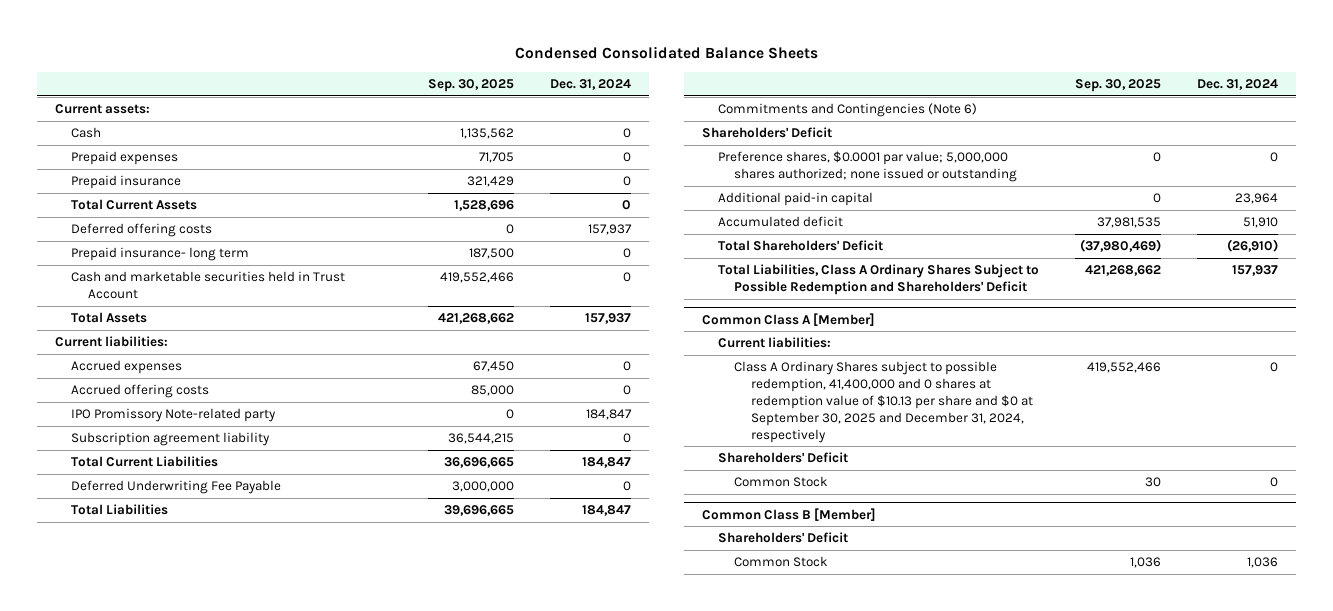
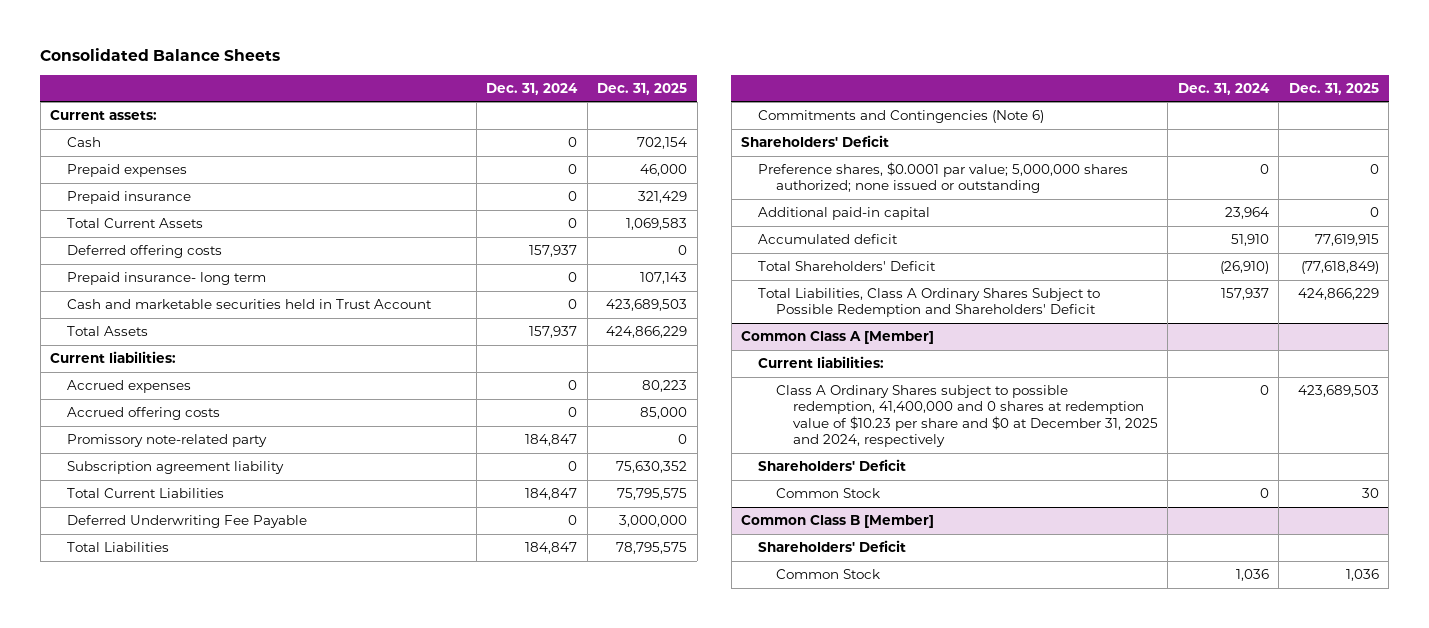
- Condensed Consolidated Balance Sheets
+ Consolidated Balance Sheets
- | Sep. 30, 2025 | Dec. 31, 2024
+ | Dec. 31, 2024 | Dec. 31, 2025
- IPO Promissory Note-related party | 0 | 184,847
+ Promissory note-related party | 184,847 | 0
@ Common Class A [Member]
- Class A Ordinary Shares subject to possible redemption, 41,400,000 and 0 shares at redemption value of $10.13 per share and $0 at September 30, 2025 and December 31, 2024, respectively | 419,552,466 | 0
+ Class A Ordinary Shares subject to possible redemption, 41,400,000 and 0 shares at redemption value of $10.23 per share and $0 at December 31, 2025 and 2024, respectively | 0 | 423,689,503

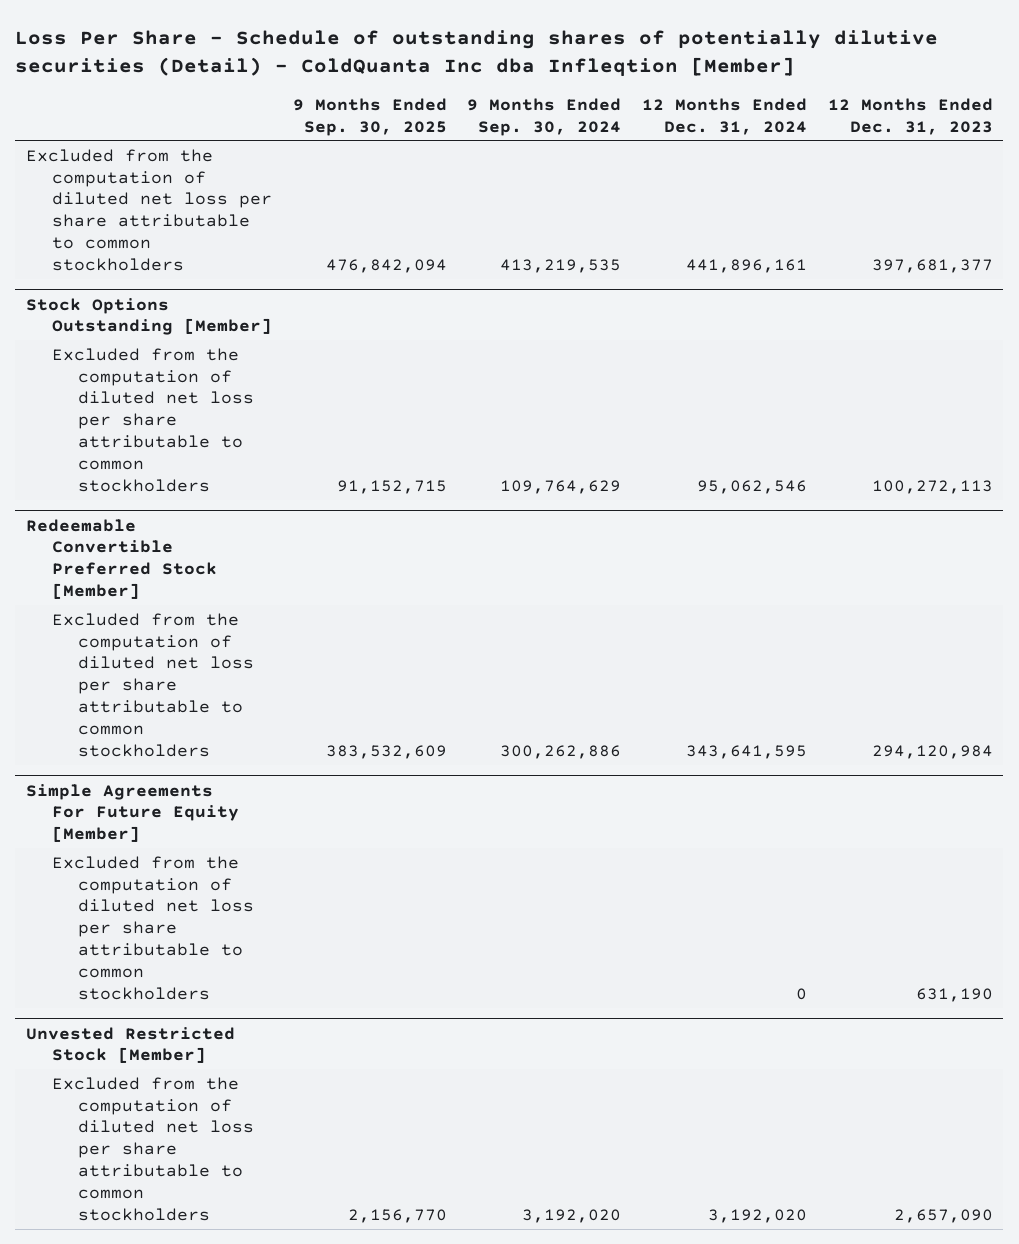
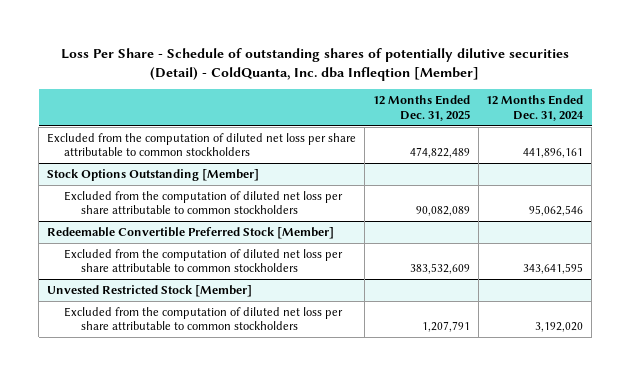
- Loss Per Share - Schedule of outstanding shares of potentially dilutive securities (Detail) - ColdQuanta Inc dba Infleqtion [Member]
+ Loss Per Share - Schedule of outstanding shares of potentially dilutive securities (Detail) - ColdQuanta, Inc. dba Infleqtion [Member]
- | 9 Months Ended Sep. 30, 2025 | 9 Months Ended Sep. 30, 2024 | 12 Months Ended Dec. 31, 2024 | 12 Months Ended Dec. 31, 2023
+ | 12 Months Ended Dec. 31, 2025 | 12 Months Ended Dec. 31, 2024
- Simple Agreements For Future Equity [Member]
- Excluded from the computation of diluted net loss per share attributable to common stockholders | | | 0 | 631,190

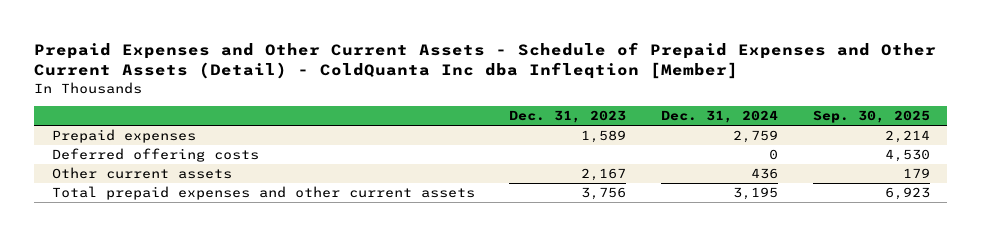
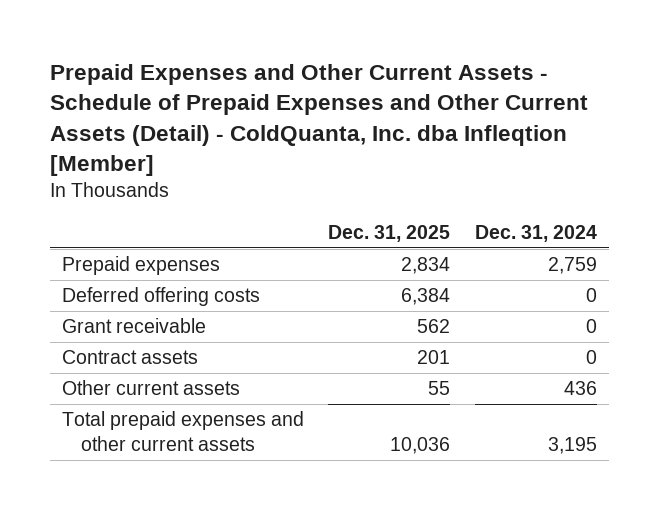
- Prepaid Expenses and Other Current Assets - Schedule of Prepaid Expenses and Other Current Assets (Detail) - ColdQuanta Inc dba Infleqtion [Member]
+ Prepaid Expenses and Other Current Assets - Schedule of Prepaid Expenses and Other Current Assets (Detail) - ColdQuanta, Inc. dba Infleqtion [Member]
- | Dec. 31, 2023 | Dec. 31, 2024 | Sep. 30, 2025
+ | Dec. 31, 2025 | Dec. 31, 2024
+ Grant receivable | 562 | 0
+ Contract assets | 201 | 0

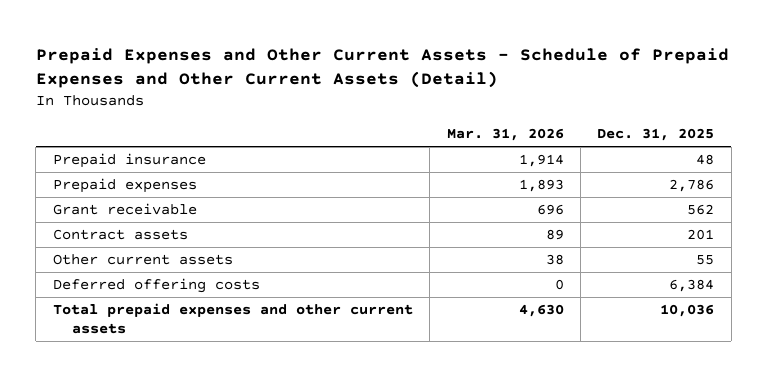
- Prepaid Expenses and Other Current Assets - Schedule of Prepaid Expenses and Other Current Assets (Detail) - ColdQuanta, Inc. dba Infleqtion [Member]
+ Prepaid Expenses and Other Current Assets - Schedule of Prepaid Expenses and Other Current Assets (Detail)
- | Dec. 31, 2025 | Dec. 31, 2024
+ | Mar. 31, 2026 | Dec. 31, 2025
- Prepaid expenses | 2,834 | 2,759
+ Prepaid insurance | 1,914 | 48
+ Prepaid expenses | 1,893 | 2,786
moved down: Deferred offering costs | 0 | 6,384

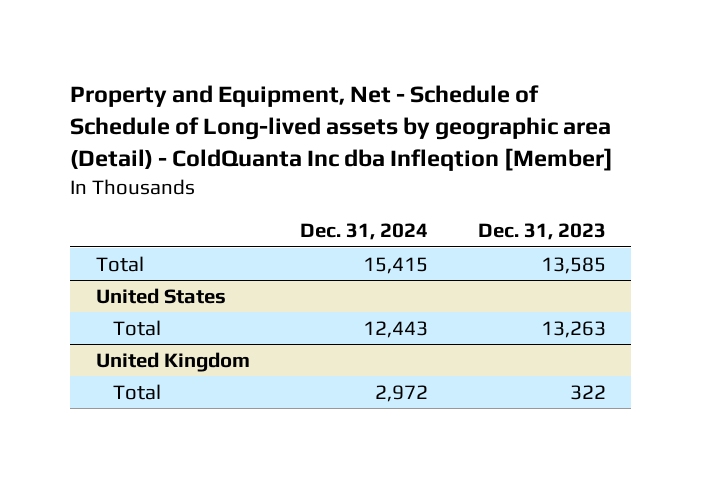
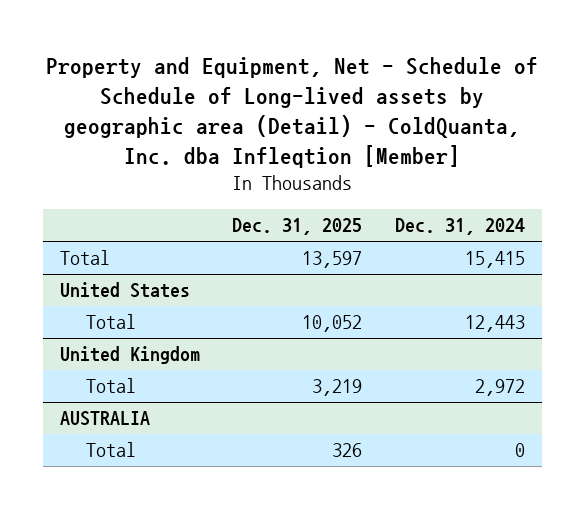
- Property and Equipment, Net - Schedule of Schedule of Long-lived assets by geographic area (Detail) - ColdQuanta Inc dba Infleqtion [Member]
+ Property and Equipment, Net - Schedule of Schedule of Long-lived assets by geographic area (Detail) - ColdQuanta, Inc. dba Infleqtion [Member]
- | Dec. 31, 2024 | Dec. 31, 2023
+ | Dec. 31, 2025 | Dec. 31, 2024
+ AUSTRALIA
+ Total | 326 | 0

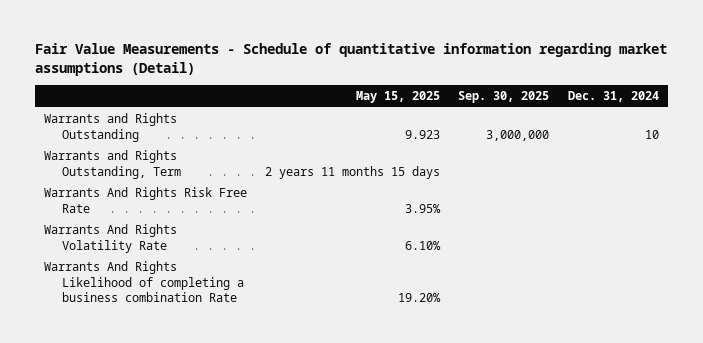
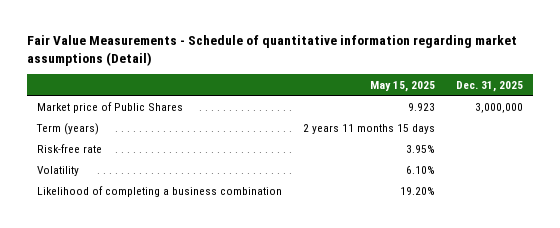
- | May 15, 2025 | Sep. 30, 2025 | Dec. 31, 2024
+ | May 15, 2025 | Dec. 31, 2025
- Warrants and Rights Outstanding | 9.923 | 3,000,000 | 10
- Warrants and Rights Outstanding, Term | 2 years 11 months 15 days | |
- Warrants And Rights Risk Free Rate | 3.95% | |
- Warrants And Rights Volatility Rate | 6.10% | |
- Warrants And Rights Likelihood of completing a business combination Rate | 19.20% | |
+ Market price of Public Shares | 9.923 | 3,000,000
+ Term (years) | 2 years 11 months 15 days |
+ Risk-free rate | 3.95% |
+ Volatility | 6.10% |
+ Likelihood of completing a business combination | 19.20% |

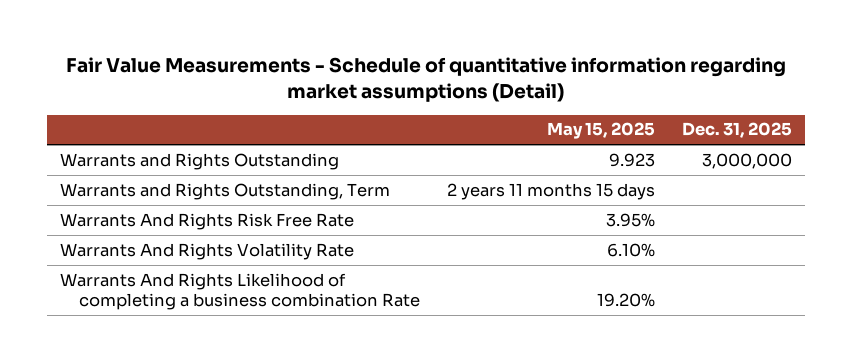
- Market price of Public Shares | 9.923 | 3,000,000
- Term (years) | 2 years 11 months 15 days |
- Risk-free rate | 3.95% |
- Volatility | 6.10% |
- Likelihood of completing a business combination | 19.20% |
+ Warrants and Rights Outstanding | 9.923 | 3,000,000
+ Warrants and Rights Outstanding, Term | 2 years 11 months 15 days |
+ Warrants And Rights Risk Free Rate | 3.95% |
+ Warrants And Rights Volatility Rate | 6.10% |
+ Warrants And Rights Likelihood of completing a business combination Rate | 19.20% |

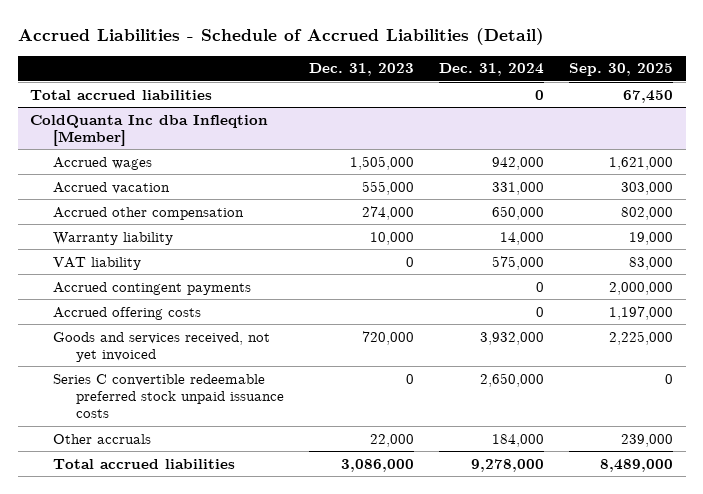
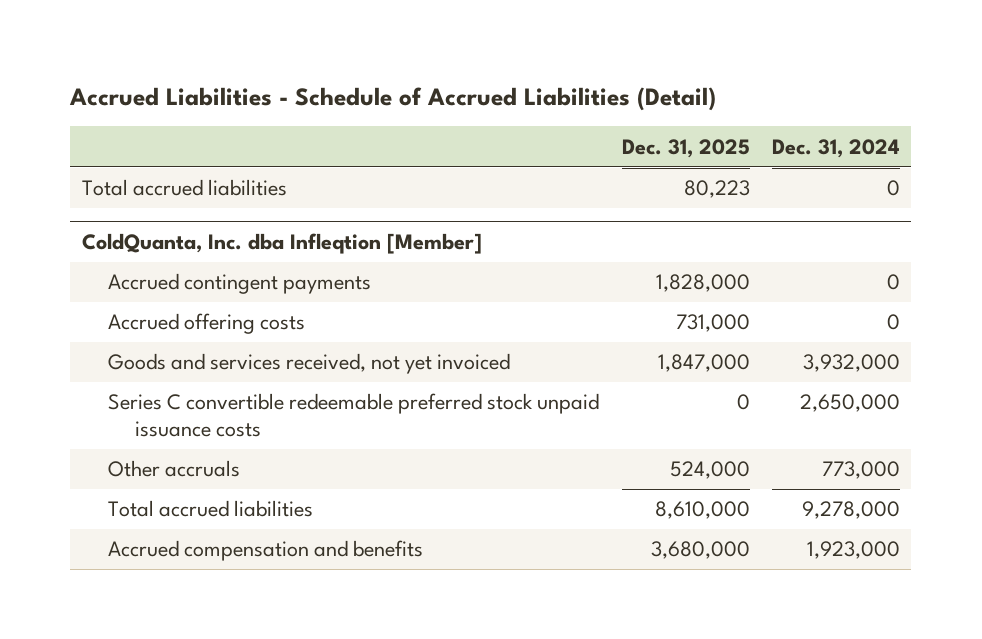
- | Dec. 31, 2023 | Dec. 31, 2024 | Sep. 30, 2025
+ | Dec. 31, 2025 | Dec. 31, 2024
- ColdQuanta Inc dba Infleqtion [Member]
- Accrued wages | 1,505,000 | 942,000 | 1,621,000
- Accrued vacation | 555,000 | 331,000 | 303,000
- Accrued other compensation | 274,000 | 650,000 | 802,000
- Warranty liability | 10,000 | 14,000 | 19,000
- VAT liability | 0 | 575,000 | 83,000
+ ColdQuanta, Inc. dba Infleqtion [Member]
- Other accruals | 22,000 | 184,000 | 239,000
+ Other accruals | 524,000 | 773,000
+ Accrued compensation and benefits | 3,680,000 | 1,923,000

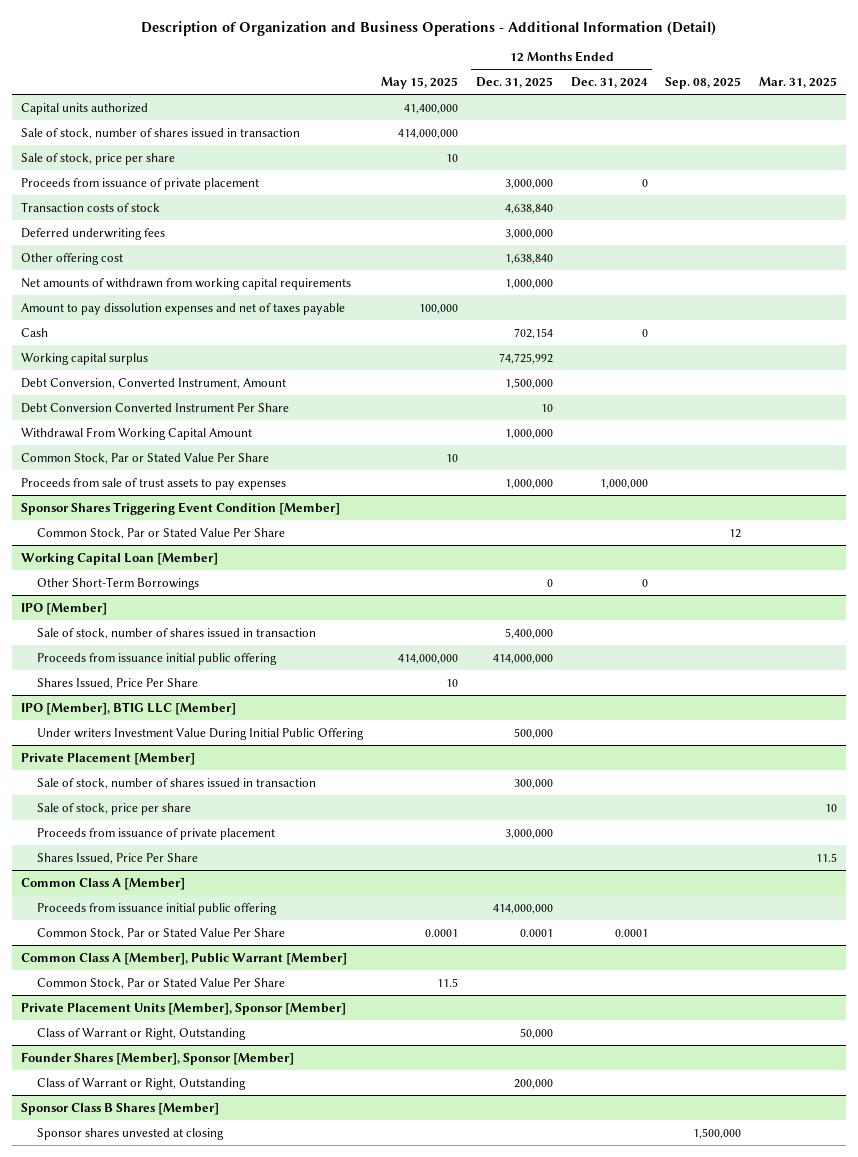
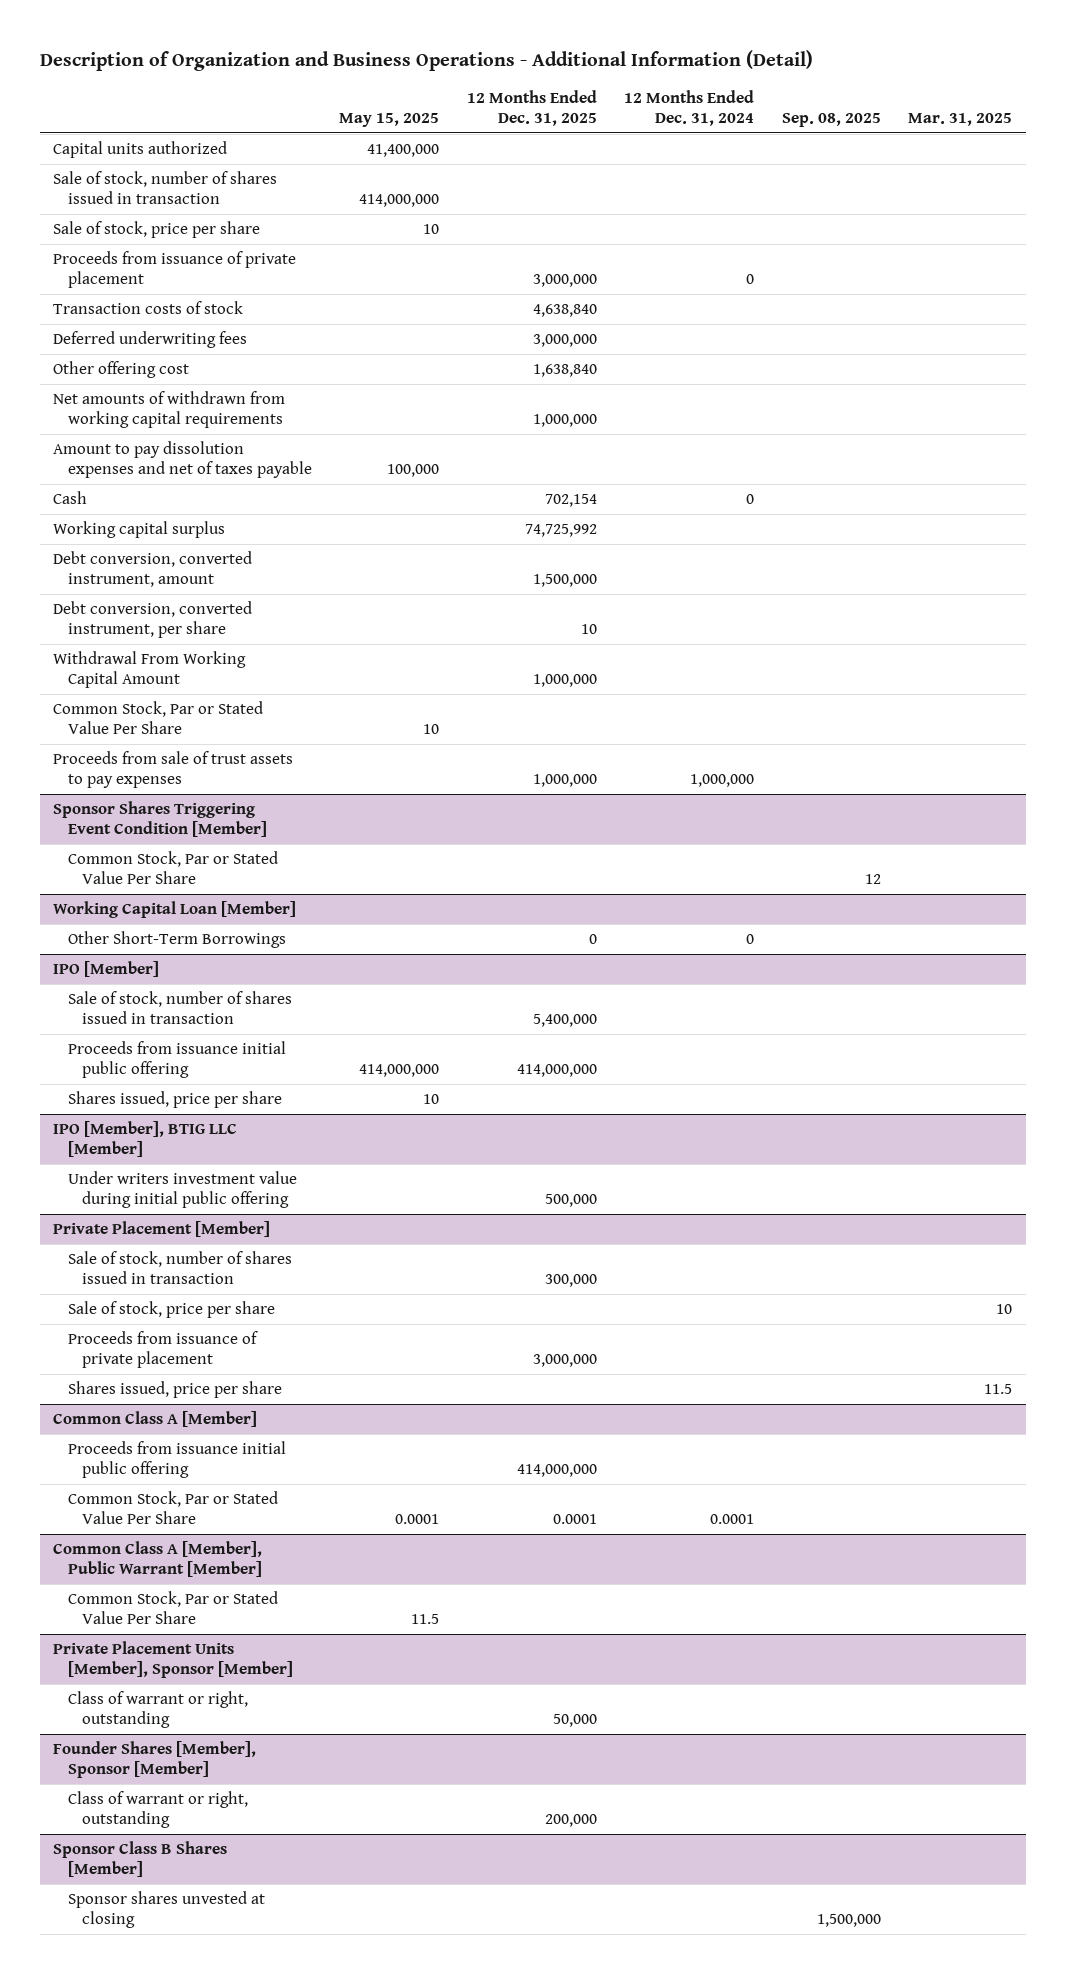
- Debt Conversion, Converted Instrument, Amount | | 1,500,000 | | |
- Debt Conversion Converted Instrument Per Share | | 10 | | |
+ Debt conversion, converted instrument, amount | | 1,500,000 | | |
+ Debt conversion, converted instrument, per share | | 10 | | |
@ IPO [Member]
- Shares Issued, Price Per Share | 10 | | | |
+ Shares issued, price per share | 10 | | | |
@ IPO [Member], BTIG LLC [Member]
- Under writers Investment Value During Initial Public Offering | | 500,000 | | |
+ Under writers investment value during initial public offering | | 500,000 | | |
@ Private Placement [Member]
- Shares Issued, Price Per Share | | | | | 11.5
+ Shares issued, price per share | | | | | 11.5
@ Private Placement Units [Member], Sponsor [Member]
- Class of Warrant or Right, Outstanding | | 50,000 | | |
+ Class of warrant or right, outstanding | | 50,000 | | |
@ Founder Shares [Member], Sponsor [Member]
- Class of Warrant or Right, Outstanding | | 200,000 | | |
+ Class of warrant or right, outstanding | | 200,000 | | |

